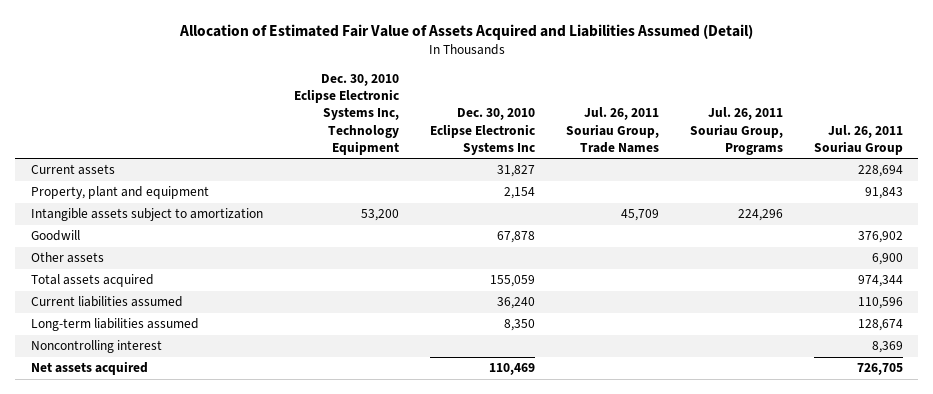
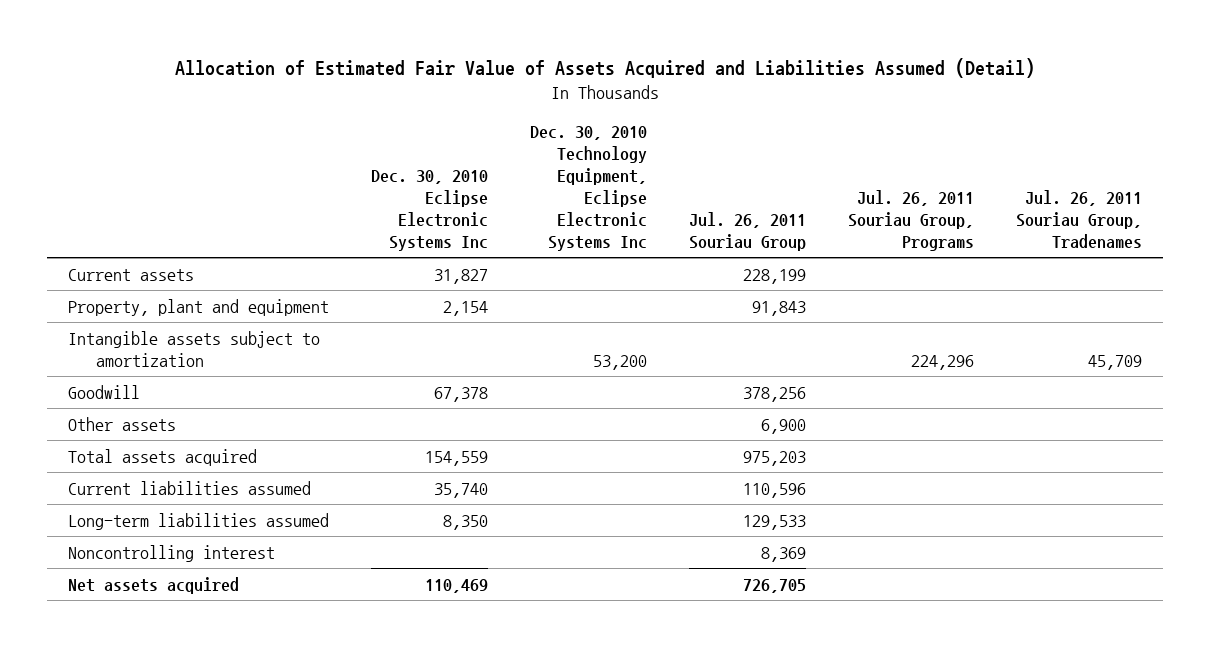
- | Dec. 30, 2010 Eclipse Electronic Systems Inc, Technology Equipment | Dec. 30, 2010 Eclipse Electronic Systems Inc | Jul. 26, 2011 Souriau Group, Trade Names | Jul. 26, 2011 Souriau Group, Programs | Jul. 26, 2011 Souriau Group
+ | Dec. 30, 2010 Eclipse Electronic Systems Inc | Dec. 30, 2010 Technology Equipment, Eclipse Electronic Systems Inc | Jul. 26, 2011 Souriau Group | Jul. 26, 2011 Souriau Group, Programs | Jul. 26, 2011 Souriau Group, Tradenames
- Current assets | | 31,827 | | | 228,694
+ Current assets | 31,827 | | 228,199 | |
- Goodwill | | 67,878 | | | 376,902
+ Goodwill | 67,378 | | 378,256 | |
- Total assets acquired | | 155,059 | | | 974,344
- Current liabilities assumed | | 36,240 | | | 110,596
- Long-term liabilities assumed | | 8,350 | | | 128,674
+ Total assets acquired | 154,559 | | 975,203 | |
+ Current liabilities assumed | 35,740 | | 110,596 | |
+ Long-term liabilities assumed | 8,350 | | 129,533 | |

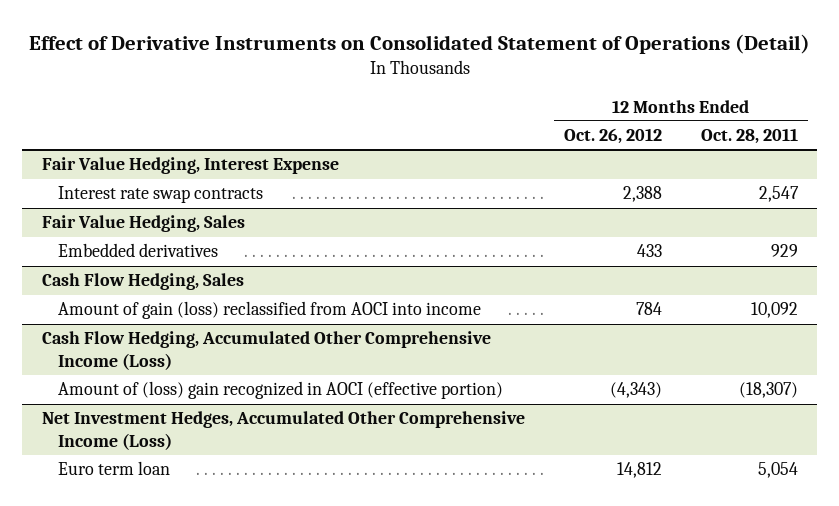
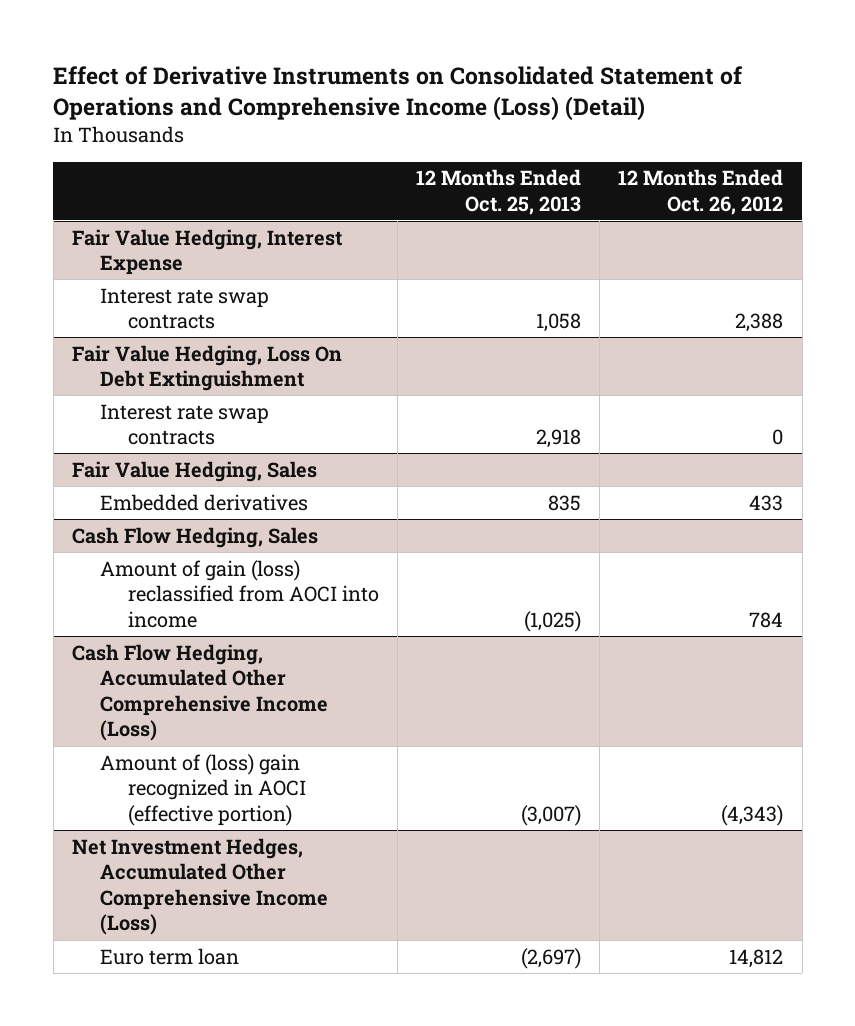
- Effect of Derivative Instruments on Consolidated Statement of Operations (Detail)
+ Effect of Derivative Instruments on Consolidated Statement of Operations and Comprehensive Income (Loss) (Detail)
- | 12 Months Ended Oct. 26, 2012 | 12 Months Ended Oct. 28, 2011
+ | 12 Months Ended Oct. 25, 2013 | 12 Months Ended Oct. 26, 2012
+ Fair Value Hedging, Loss On Debt Extinguishment
+ Interest rate swap contracts | 2,918 | 0

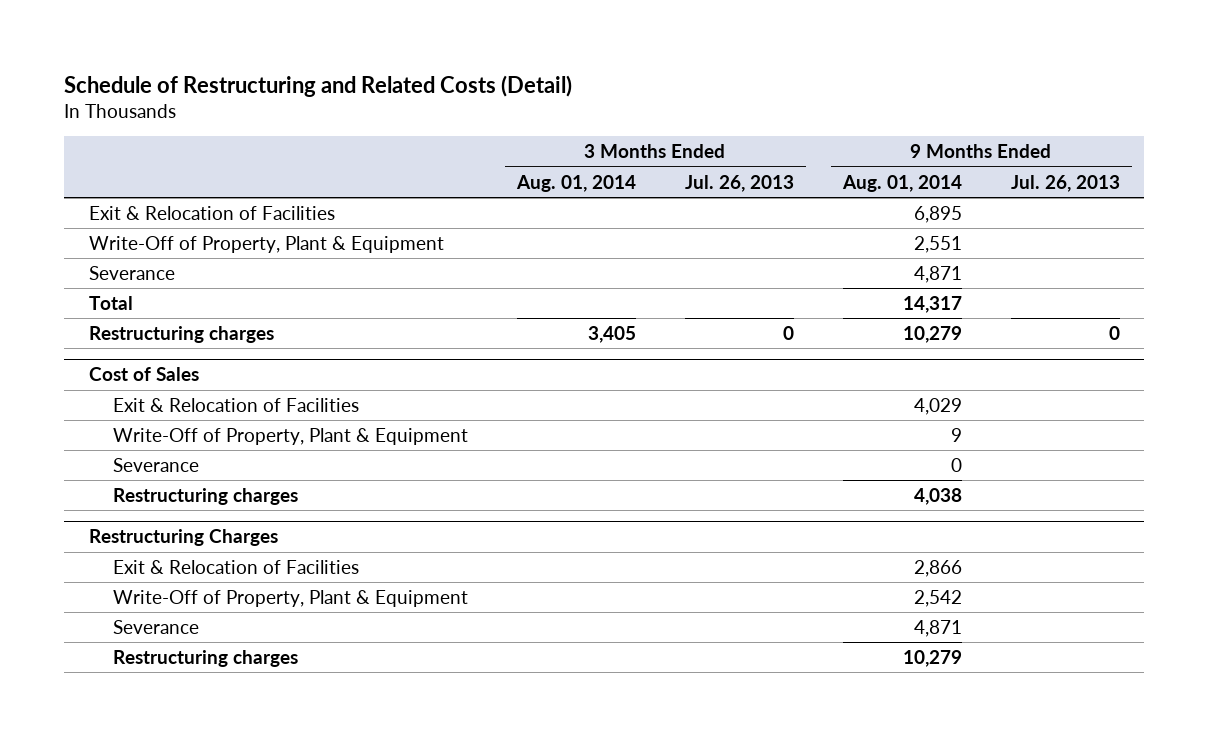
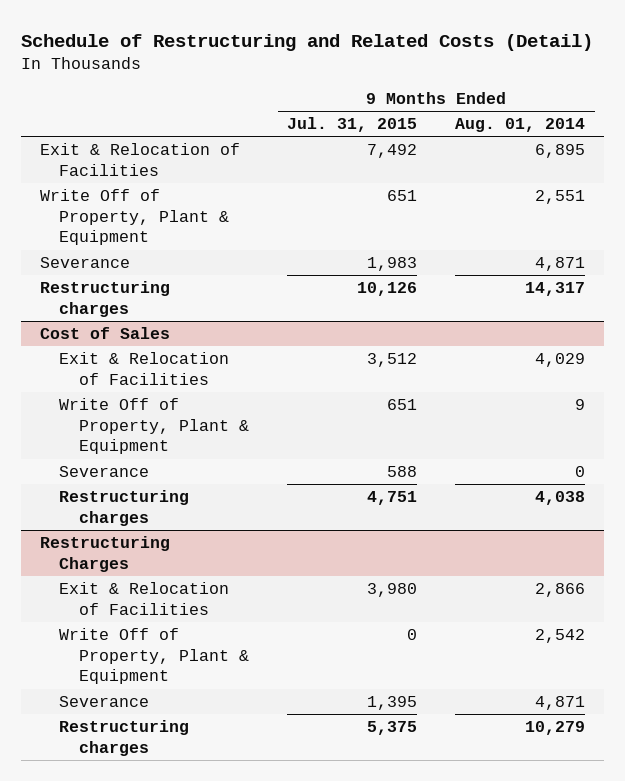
- | 3 Months Ended Aug. 01, 2014 | 3 Months Ended Jul. 26, 2013 | 9 Months Ended Aug. 01, 2014 | 9 Months Ended Jul. 26, 2013
+ | 9 Months Ended Jul. 31, 2015 | 9 Months Ended Aug. 01, 2014
- Write-Off of Property, Plant & Equipment | | | 2,551 |
+ Write Off of Property, Plant & Equipment | 651 | 2,551
- Total | | | 14,317 |
- Restructuring charges | 3,405 | 0 | 10,279 | 0
+ Restructuring charges | 10,126 | 14,317
@ Cost of Sales
- Write-Off of Property, Plant & Equipment | | | 9 |
+ Write Off of Property, Plant & Equipment | 651 | 9
@ Restructuring Charges
- Write-Off of Property, Plant & Equipment | | | 2,542 |
+ Write Off of Property, Plant & Equipment | 0 | 2,542

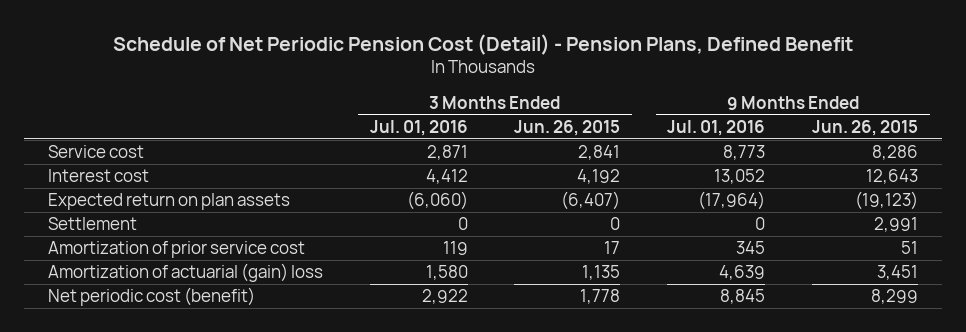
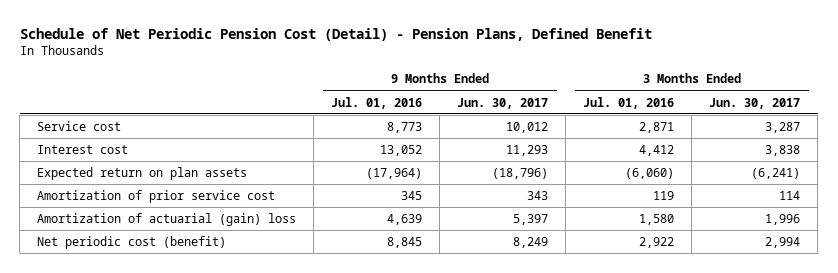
- | 3 Months Ended Jul. 01, 2016 | 3 Months Ended Jun. 26, 2015 | 9 Months Ended Jul. 01, 2016 | 9 Months Ended Jun. 26, 2015
+ | 9 Months Ended Jul. 01, 2016 | 9 Months Ended Jun. 30, 2017 | 3 Months Ended Jul. 01, 2016 | 3 Months Ended Jun. 30, 2017
- Settlement | 0 | 0 | 0 | 2,991

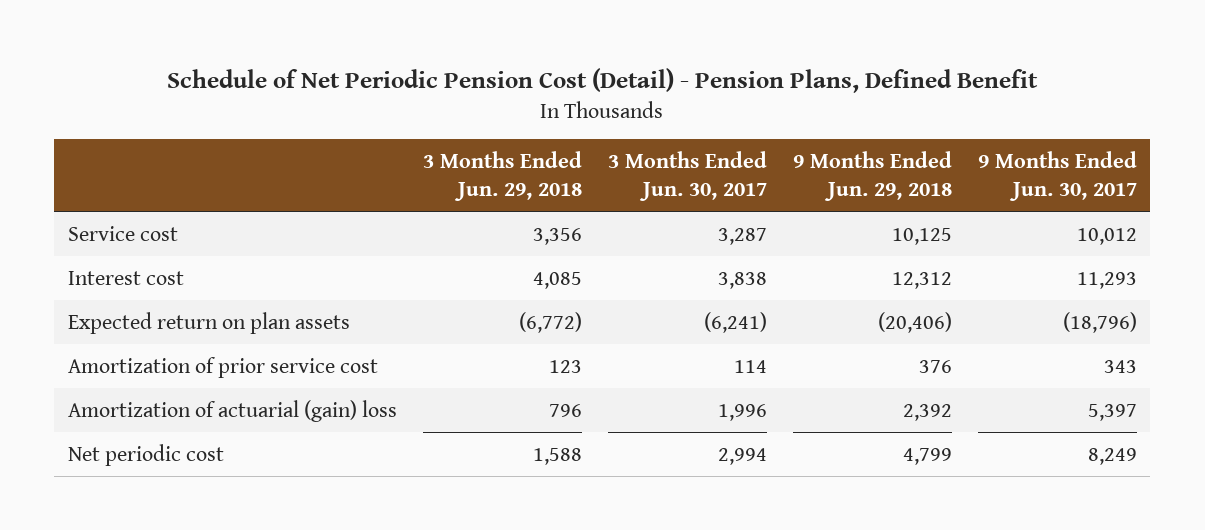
- | 9 Months Ended Jul. 01, 2016 | 9 Months Ended Jun. 30, 2017 | 3 Months Ended Jul. 01, 2016 | 3 Months Ended Jun. 30, 2017
+ | 3 Months Ended Jun. 29, 2018 | 3 Months Ended Jun. 30, 2017 | 9 Months Ended Jun. 29, 2018 | 9 Months Ended Jun. 30, 2017
- Net periodic cost (benefit) | 8,845 | 8,249 | 2,922 | 2,994
+ Net periodic cost | 1,588 | 2,994 | 4,799 | 8,249

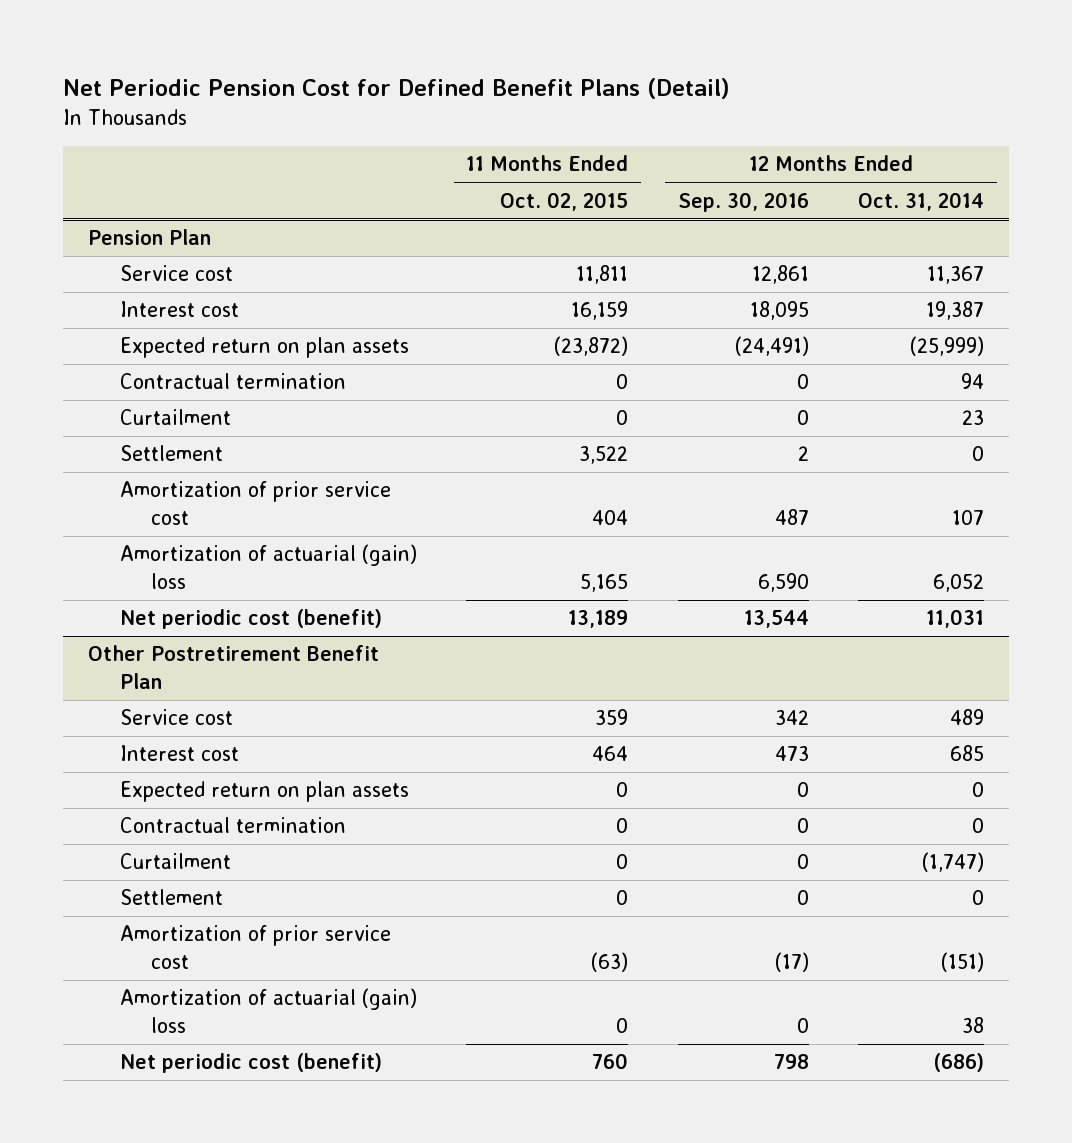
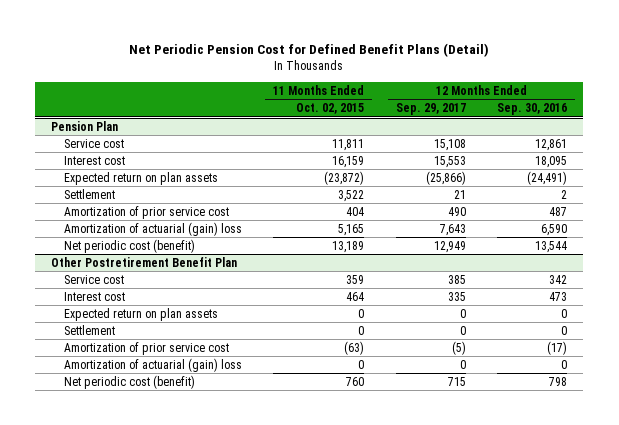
- | 11 Months Ended Oct. 02, 2015 | 12 Months Ended Sep. 30, 2016 | 12 Months Ended Oct. 31, 2014
+ | 11 Months Ended Oct. 02, 2015 | 12 Months Ended Sep. 29, 2017 | 12 Months Ended Sep. 30, 2016
@ Pension Plan
- Contractual termination | 0 | 0 | 94
- Curtailment | 0 | 0 | 23
@ Other Postretirement Benefit Plan
- Contractual termination | 0 | 0 | 0
- Curtailment | 0 | 0 | (1,747)

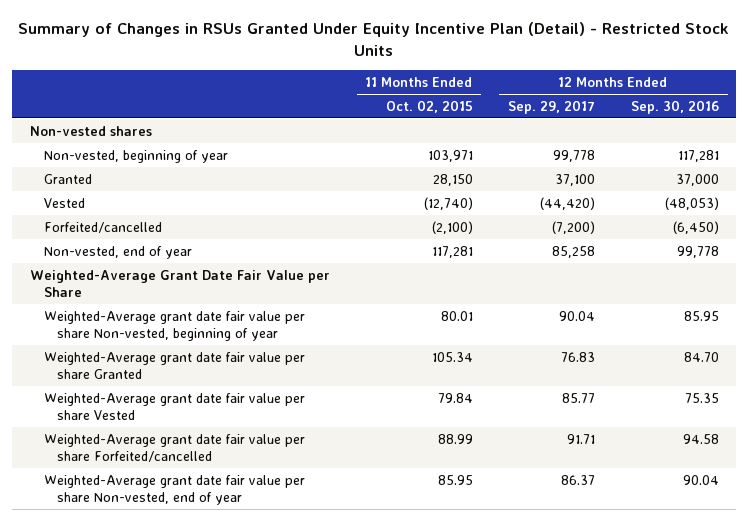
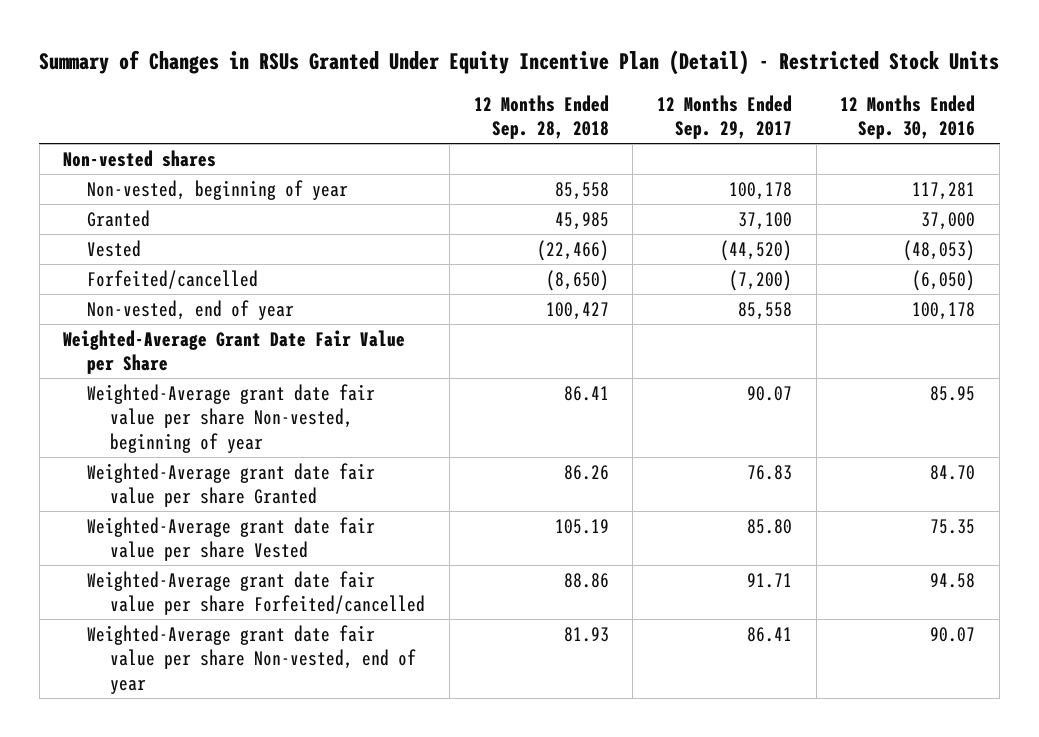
- | 11 Months Ended Oct. 02, 2015 | 12 Months Ended Sep. 29, 2017 | 12 Months Ended Sep. 30, 2016
+ | 12 Months Ended Sep. 28, 2018 | 12 Months Ended Sep. 29, 2017 | 12 Months Ended Sep. 30, 2016
- Non-vested, beginning of year | 103,971 | 99,778 | 117,281
+ Non-vested, beginning of year | 85,558 | 100,178 | 117,281
- Vested | (12,740) | (44,420) | (48,053)
- Forfeited/cancelled | (2,100) | (7,200) | (6,450)
- Non-vested, end of year | 117,281 | 85,258 | 99,778
+ Vested | (22,466) | (44,520) | (48,053)
+ Forfeited/cancelled | (8,650) | (7,200) | (6,050)
+ Non-vested, end of year | 100,427 | 85,558 | 100,178
- Weighted-Average grant date fair value per share Non-vested, beginning of year | 80.01 | 90.04 | 85.95
+ Weighted-Average grant date fair value per share Non-vested, beginning of year | 86.41 | 90.07 | 85.95
- Weighted-Average grant date fair value per share Vested | 79.84 | 85.77 | 75.35
+ Weighted-Average grant date fair value per share Vested | 105.19 | 85.80 | 75.35
- Weighted-Average grant date fair value per share Non-vested, end of year | 85.95 | 86.37 | 90.04
+ Weighted-Average grant date fair value per share Non-vested, end of year | 81.93 | 86.41 | 90.07

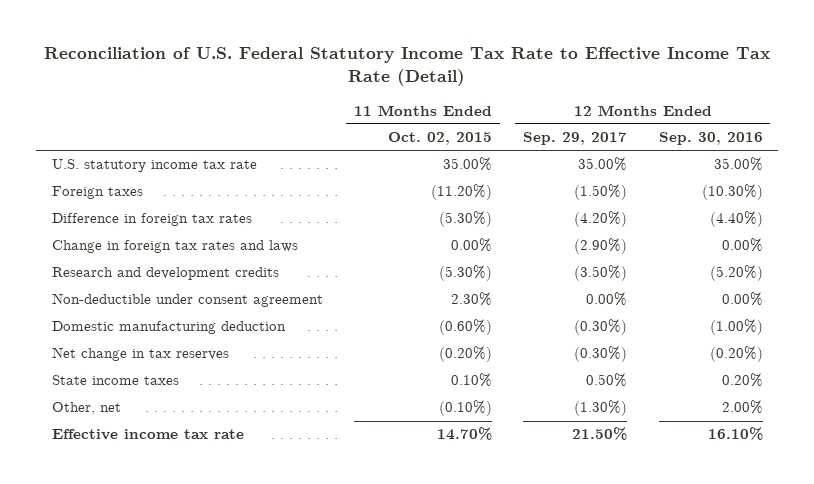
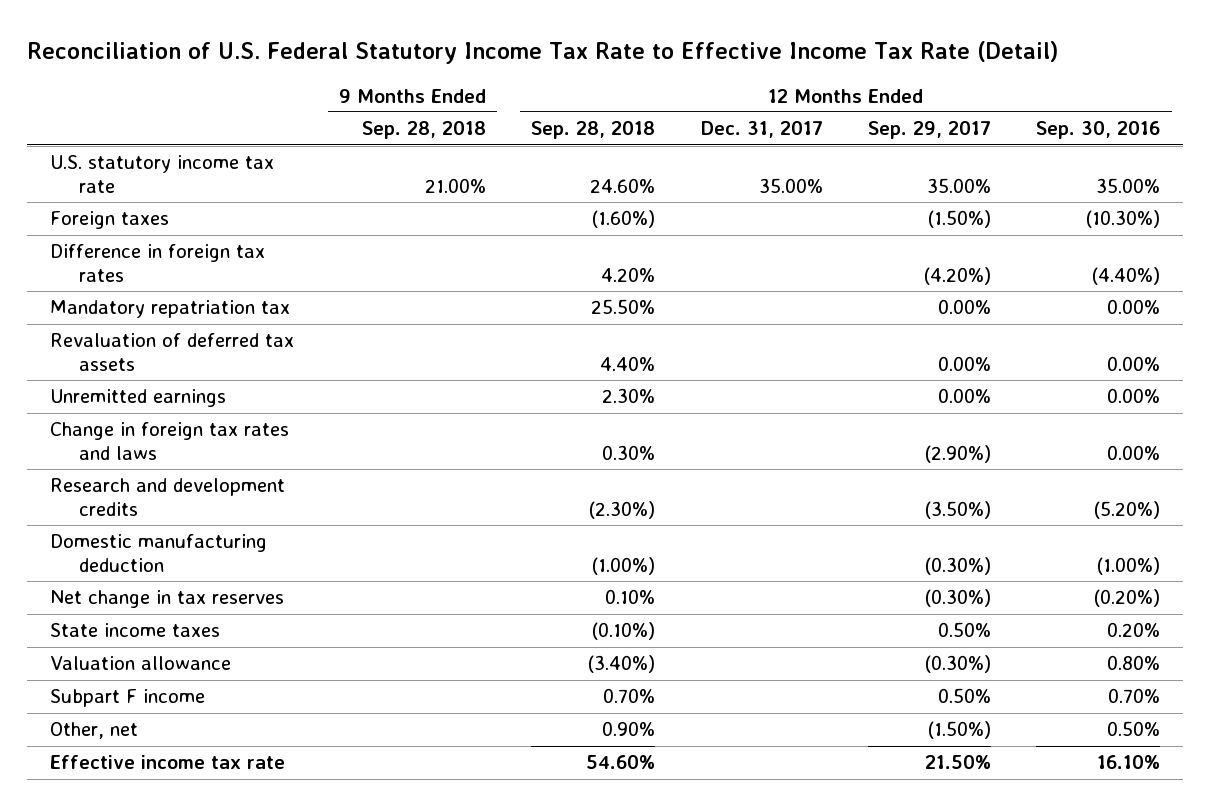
- | 11 Months Ended Oct. 02, 2015 | 12 Months Ended Sep. 29, 2017 | 12 Months Ended Sep. 30, 2016
+ | 9 Months Ended Sep. 28, 2018 | 12 Months Ended Sep. 28, 2018 | 12 Months Ended Dec. 31, 2017 | 12 Months Ended Sep. 29, 2017 | 12 Months Ended Sep. 30, 2016
+ Mandatory repatriation tax | | 25.50% | | 0.00% | 0.00%
+ Revaluation of deferred tax assets | | 4.40% | | 0.00% | 0.00%
+ Unremitted earnings | | 2.30% | | 0.00% | 0.00%
- Non-deductible under consent agreement | 2.30% | 0.00% | 0.00%
- Other, net | (0.10%) | (1.30%) | 2.00%
+ Valuation allowance | | (3.40%) | | (0.30%) | 0.80%
+ Subpart F income | | 0.70% | | 0.50% | 0.70%
+ Other, net | | 0.90% | | (1.50%) | 0.50%

